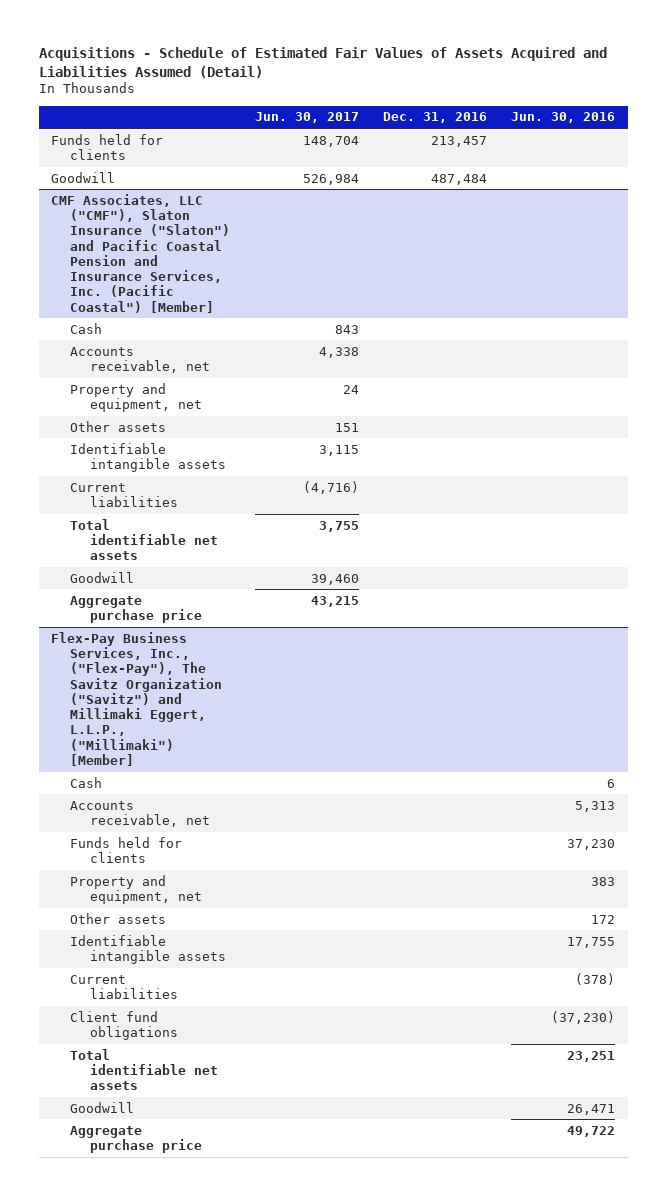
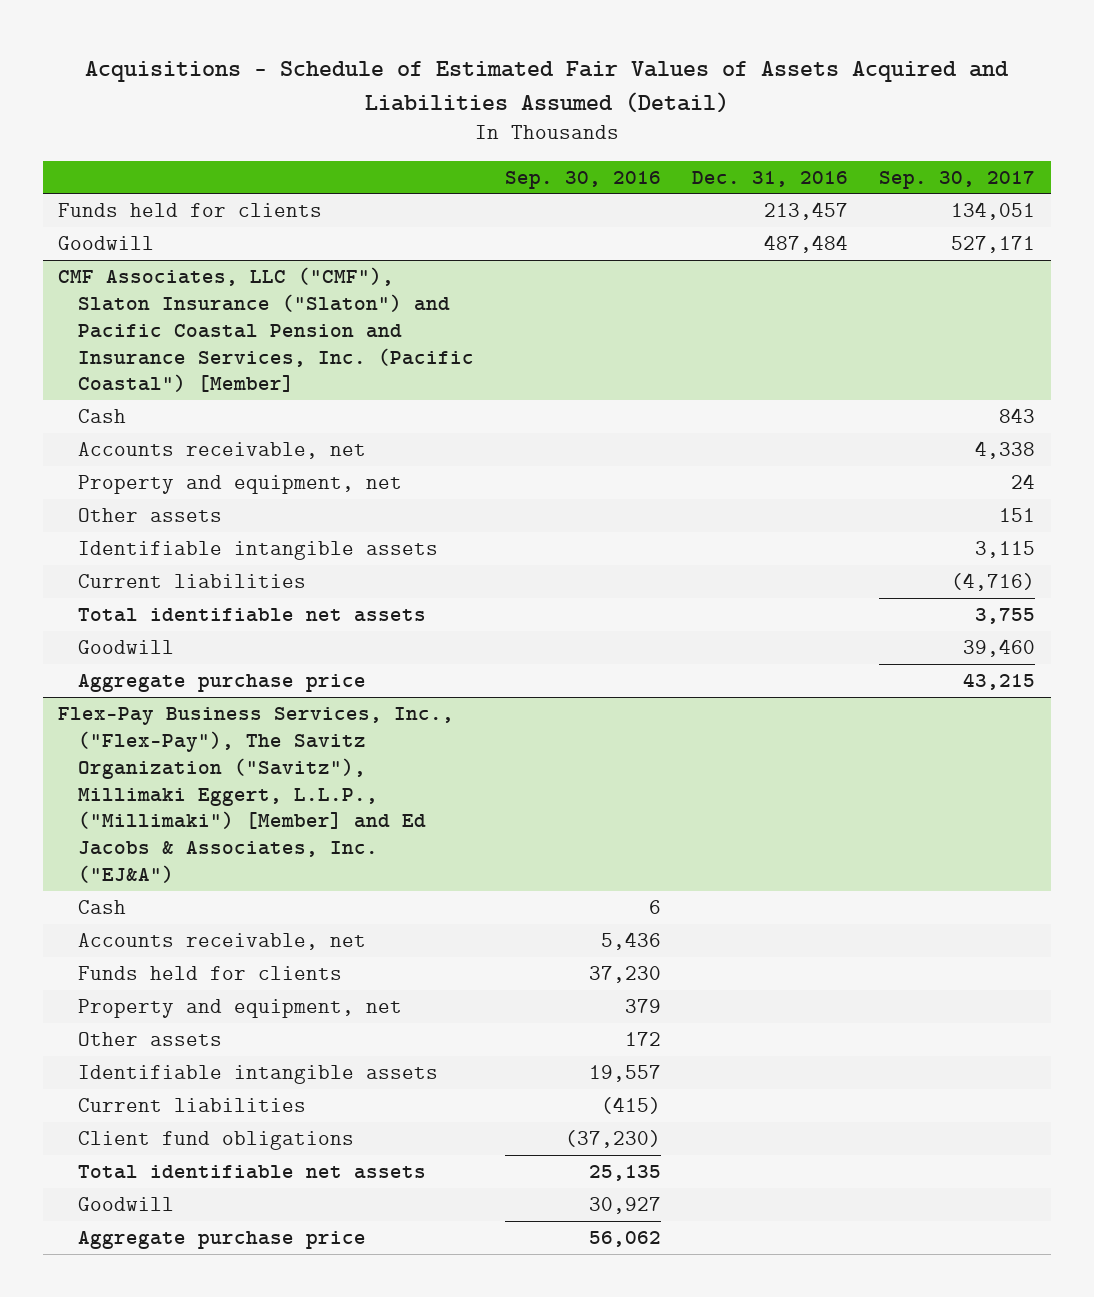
- | Jun. 30, 2017 | Dec. 31, 2016 | Jun. 30, 2016
+ | Sep. 30, 2016 | Dec. 31, 2016 | Sep. 30, 2017
- Flex-Pay Business Services, Inc., ("Flex-Pay"), The Savitz Organization ("Savitz") and Millimaki Eggert, L.L.P., ("Millimaki") [Member]
+ Flex-Pay Business Services, Inc., ("Flex-Pay"), The Savitz Organization ("Savitz"), Millimaki Eggert, L.L.P., ("Millimaki") [Member] and Ed Jacobs & Associates, Inc. ("EJ&A")

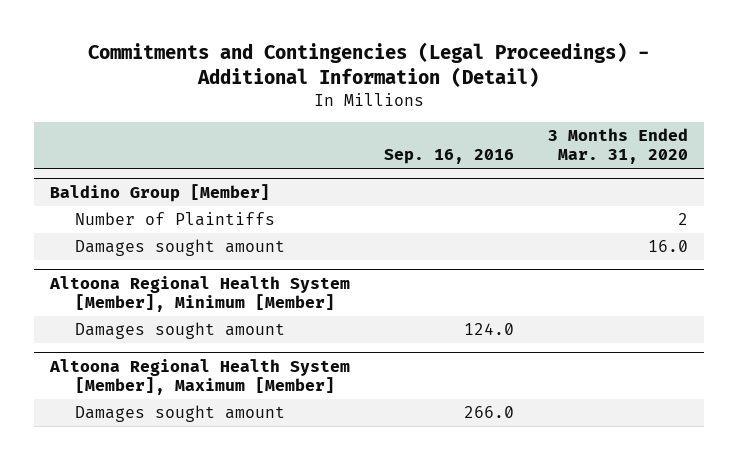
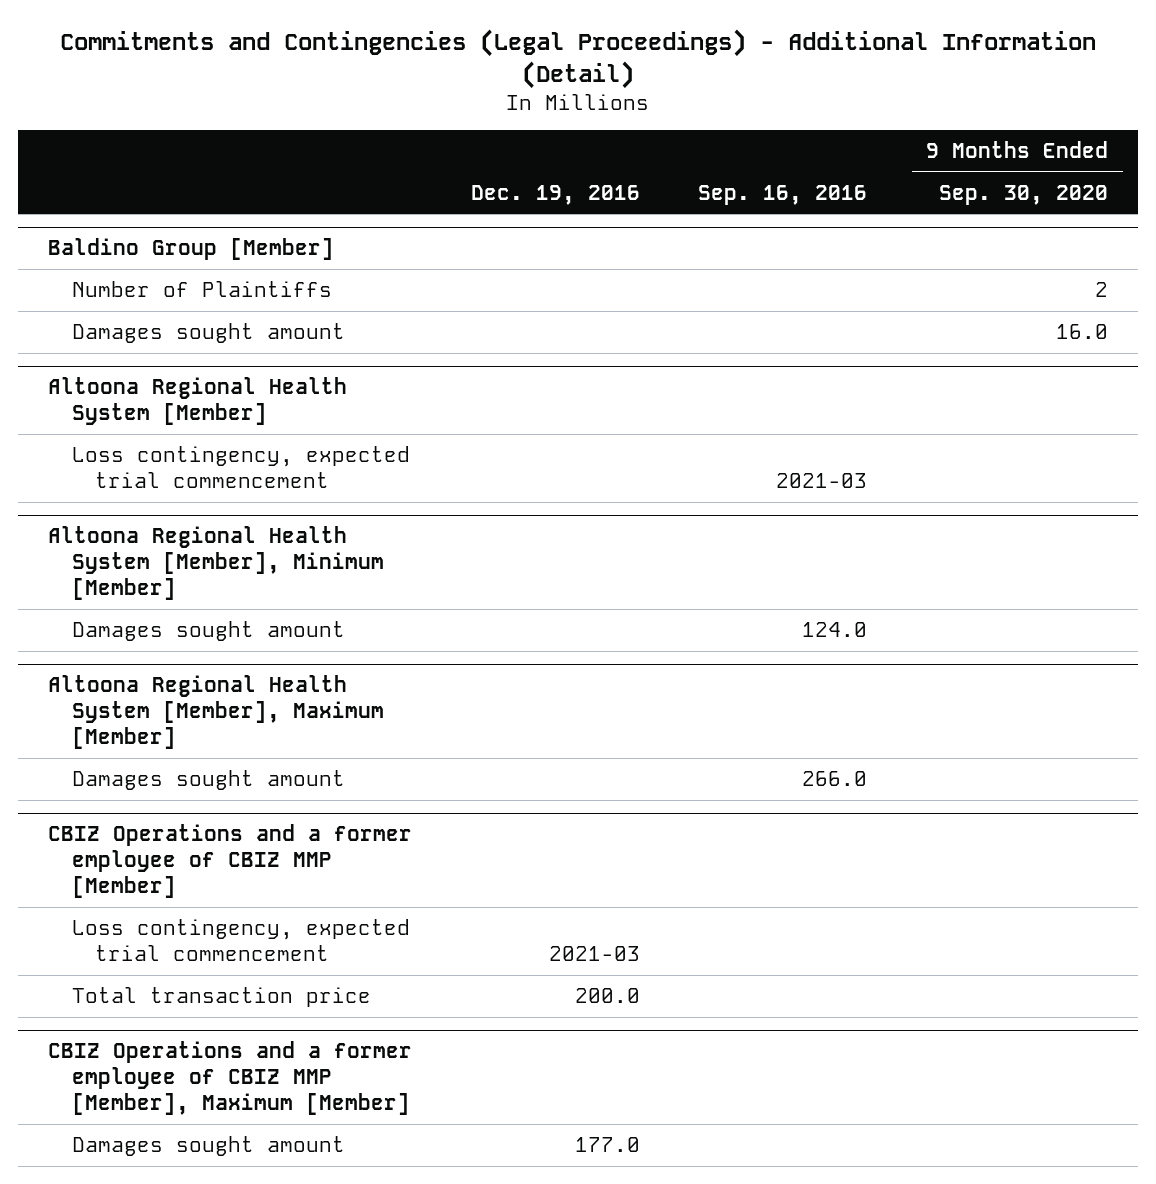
- | Sep. 16, 2016 | 3 Months Ended Mar. 31, 2020
+ | Dec. 19, 2016 | Sep. 16, 2016 | 9 Months Ended Sep. 30, 2020
+ Altoona Regional Health System [Member]
+ Loss contingency, expected trial commencement | | 2021-03 |
+ CBIZ Operations and a former employee of CBIZ MMP [Member]
+ Loss contingency, expected trial commencement | 2021-03 | |
+ Total transaction price | 200.0 | |
+ CBIZ Operations and a former employee of CBIZ MMP [Member], Maximum [Member]
+ Damages sought amount | 177.0 | |

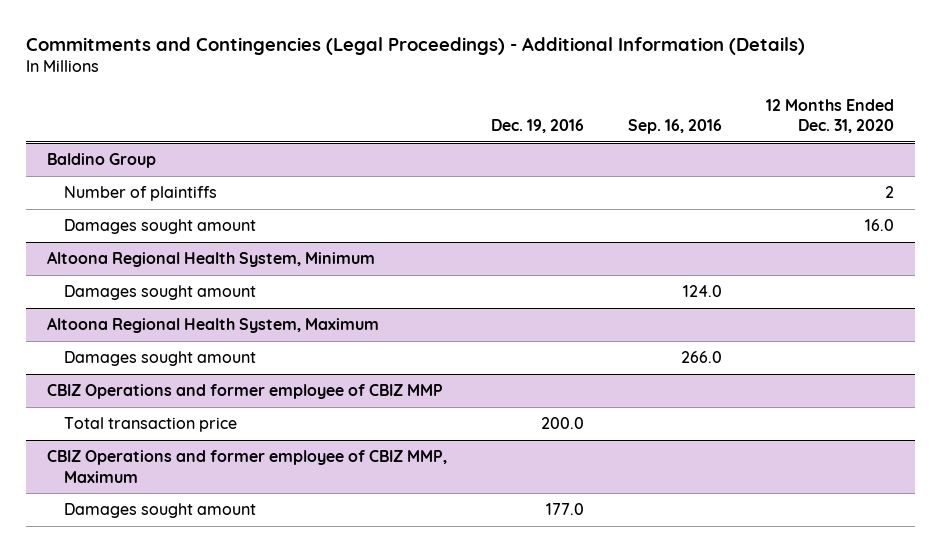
- Commitments and Contingencies (Legal Proceedings) - Additional Information (Detail)
+ Commitments and Contingencies (Legal Proceedings) - Additional Information (Details)
- | Dec. 19, 2016 | Sep. 16, 2016 | 9 Months Ended Sep. 30, 2020
+ | Dec. 19, 2016 | Sep. 16, 2016 | 12 Months Ended Dec. 31, 2020
- Baldino Group [Member]
- Number of Plaintiffs | | | 2
+ Baldino Group
+ Number of plaintiffs | | | 2
- Altoona Regional Health System [Member]
- Loss contingency, expected trial commencement | | 2021-03 |
- Altoona Regional Health System [Member], Minimum [Member]
+ Altoona Regional Health System, Minimum
- Altoona Regional Health System [Member], Maximum [Member]
+ Altoona Regional Health System, Maximum
- CBIZ Operations and a former employee of CBIZ MMP [Member]
- Loss contingency, expected trial commencement | 2021-03 | |
+ CBIZ Operations and former employee of CBIZ MMP
- CBIZ Operations and a former employee of CBIZ MMP [Member], Maximum [Member]
+ CBIZ Operations and former employee of CBIZ MMP, Maximum

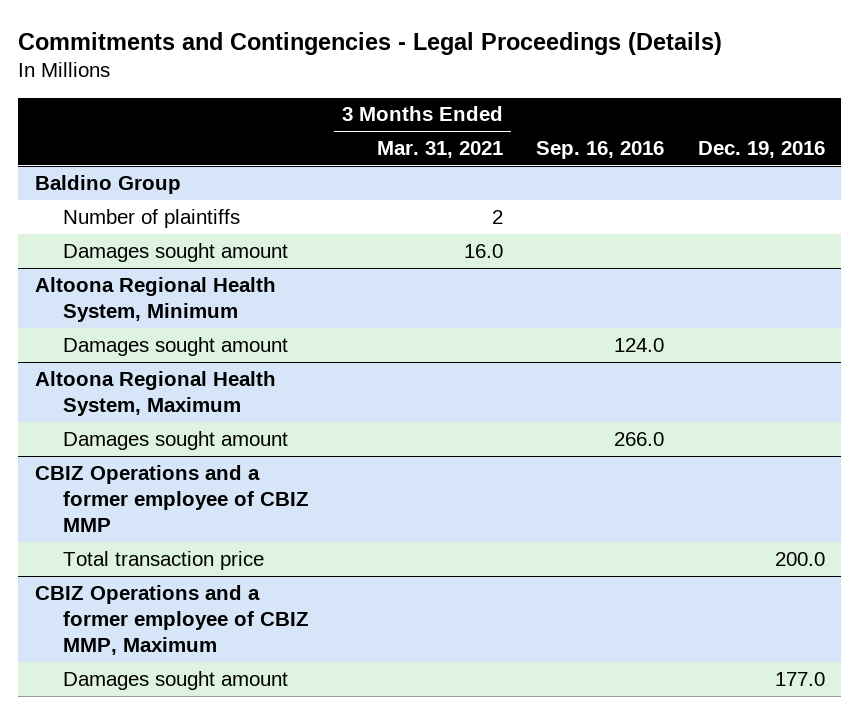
- Commitments and Contingencies (Legal Proceedings) - Additional Information (Details)
+ Commitments and Contingencies - Legal Proceedings (Details)
- | Dec. 19, 2016 | Sep. 16, 2016 | 12 Months Ended Dec. 31, 2020
+ | 3 Months Ended Mar. 31, 2021 | Sep. 16, 2016 | Dec. 19, 2016
- CBIZ Operations and former employee of CBIZ MMP
+ CBIZ Operations and a former employee of CBIZ MMP
- CBIZ Operations and former employee of CBIZ MMP, Maximum
+ CBIZ Operations and a former employee of CBIZ MMP, Maximum

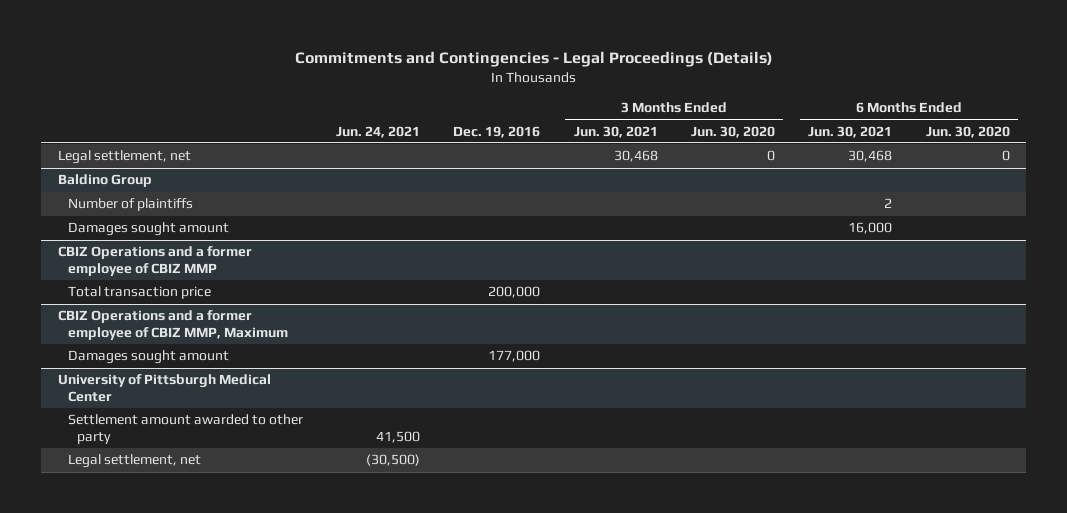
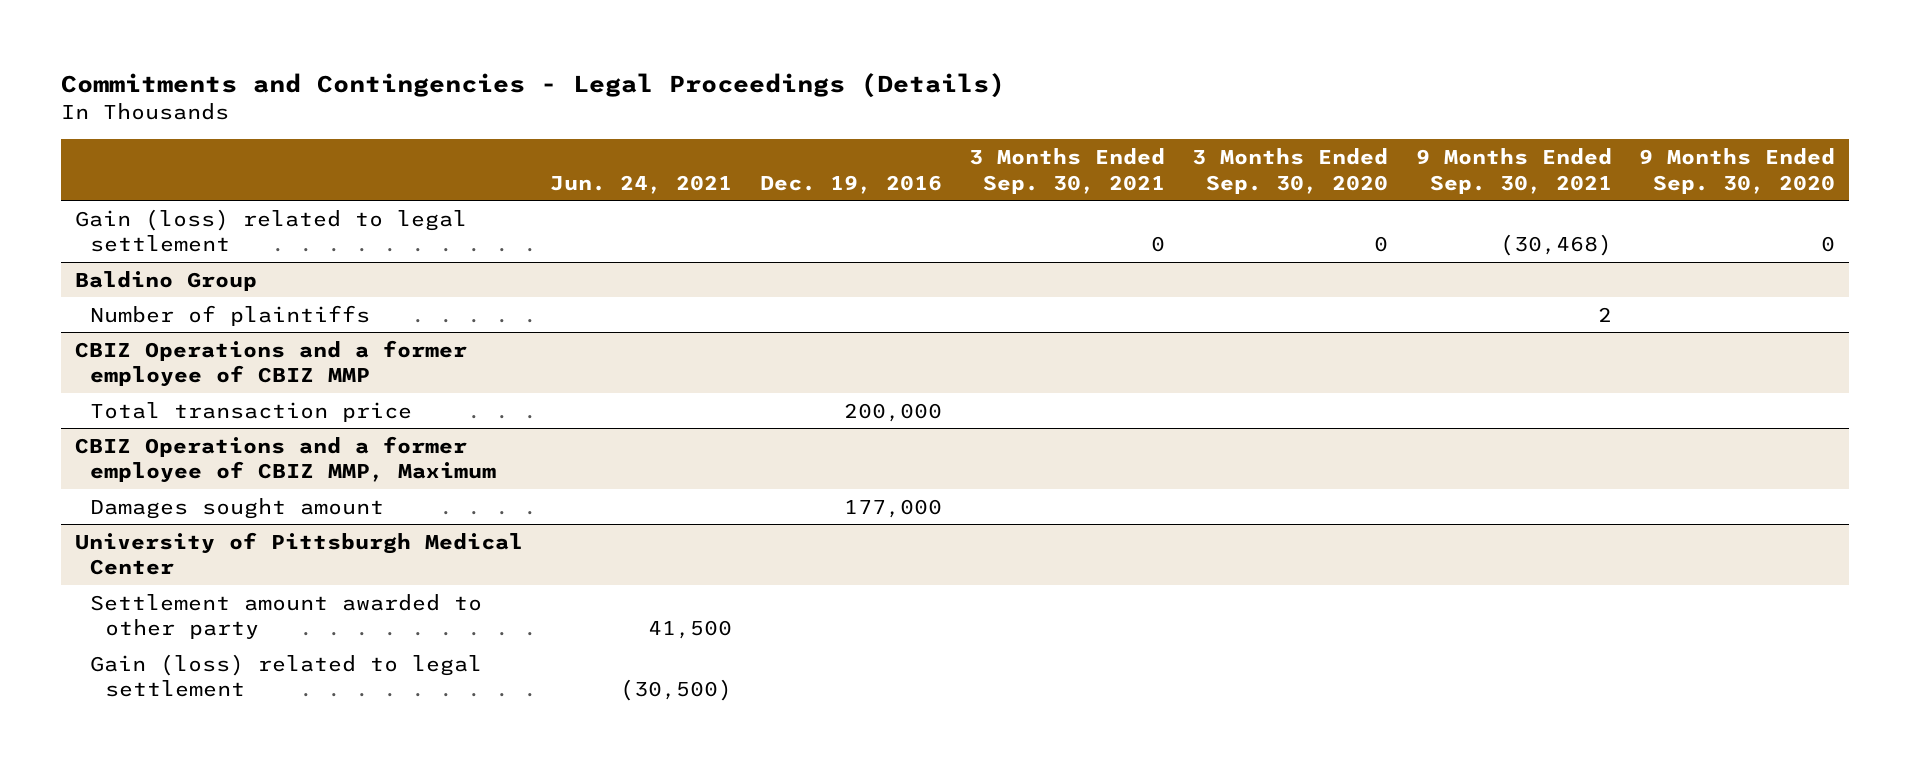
- | Jun. 24, 2021 | Dec. 19, 2016 | 3 Months Ended Jun. 30, 2021 | 3 Months Ended Jun. 30, 2020 | 6 Months Ended Jun. 30, 2021 | 6 Months Ended Jun. 30, 2020
+ | Jun. 24, 2021 | Dec. 19, 2016 | 3 Months Ended Sep. 30, 2021 | 3 Months Ended Sep. 30, 2020 | 9 Months Ended Sep. 30, 2021 | 9 Months Ended Sep. 30, 2020
- Legal settlement, net | | | 30,468 | 0 | 30,468 | 0
+ Gain (loss) related to legal settlement | | | 0 | 0 | (30,468) | 0
@ Baldino Group
- Damages sought amount | | | | | 16,000 |
@ University of Pittsburgh Medical Center
- Legal settlement, net | (30,500) | | | | |
+ Gain (loss) related to legal settlement | (30,500) | | | | |

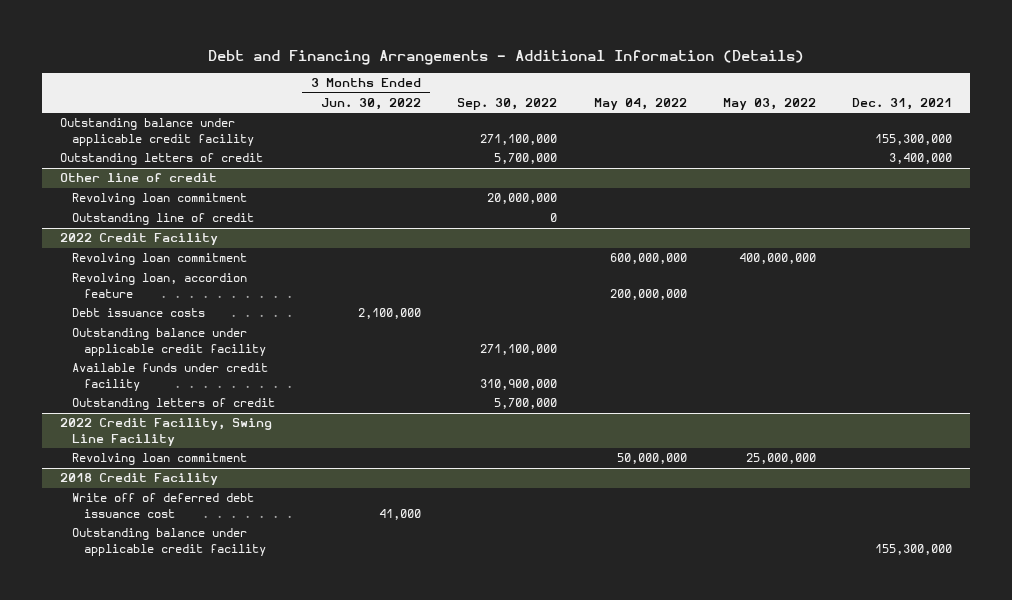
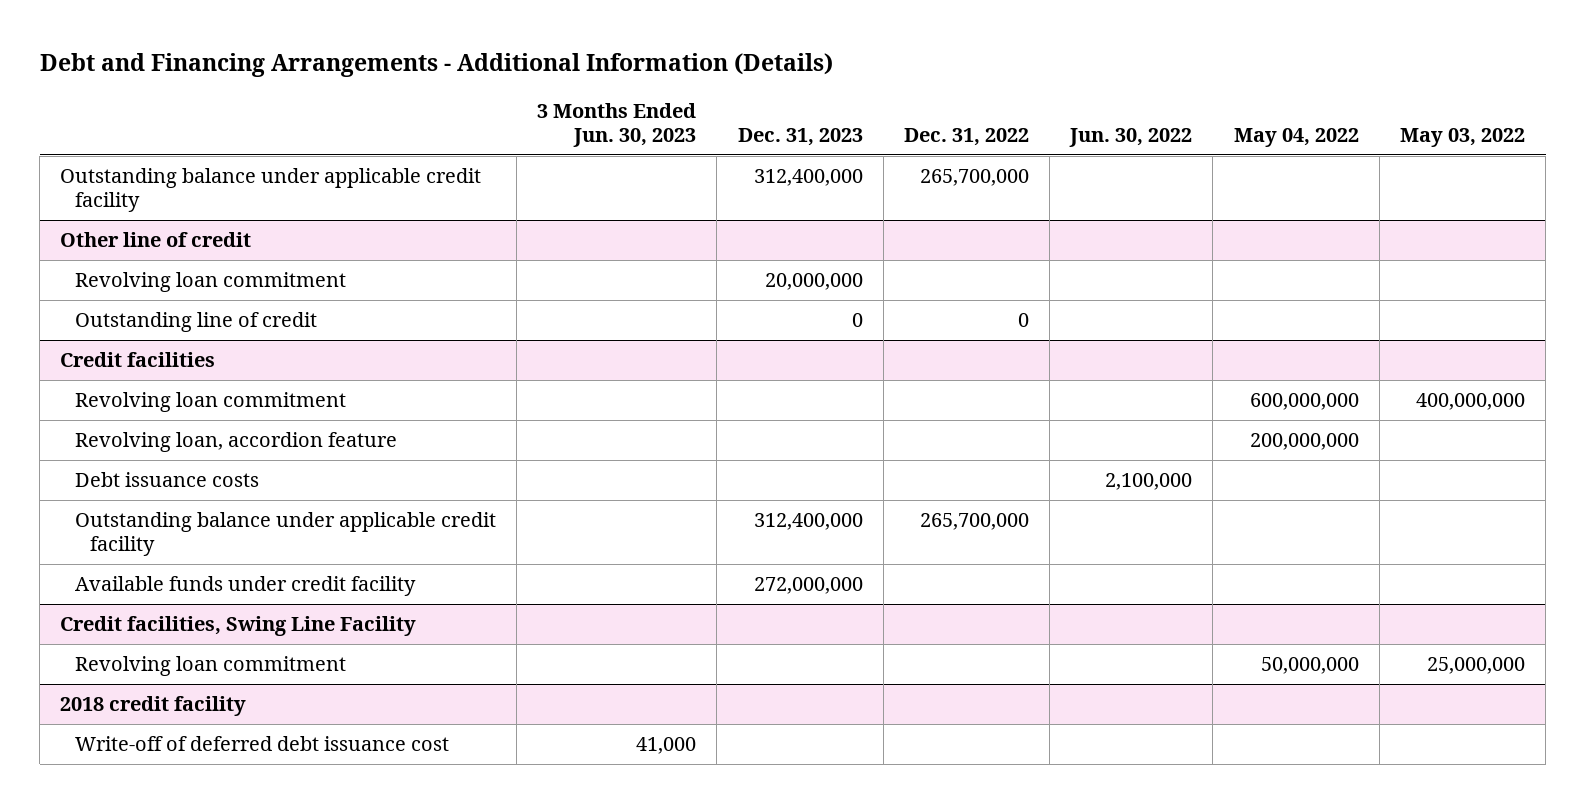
- | 3 Months Ended Jun. 30, 2022 | Sep. 30, 2022 | May 04, 2022 | May 03, 2022 | Dec. 31, 2021
+ | 3 Months Ended Jun. 30, 2023 | Dec. 31, 2023 | Dec. 31, 2022 | Jun. 30, 2022 | May 04, 2022 | May 03, 2022
- Outstanding letters of credit | | 5,700,000 | | | 3,400,000
- 2022 Credit Facility
+ Credit facilities
- Outstanding letters of credit | | 5,700,000 | | |
- 2022 Credit Facility, Swing Line Facility
+ Credit facilities, Swing Line Facility
- 2018 Credit Facility
- Write off of deferred debt issuance cost | 41,000 | | | |
- Outstanding balance under applicable credit facility | | | | | 155,300,000
+ 2018 credit facility
+ Write-off of deferred debt issuance cost | 41,000 | | | | |

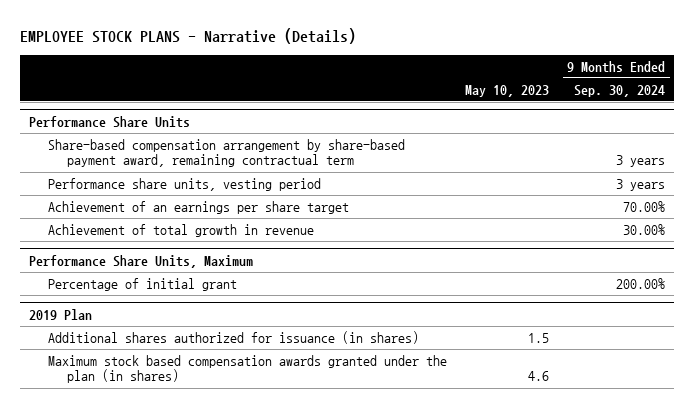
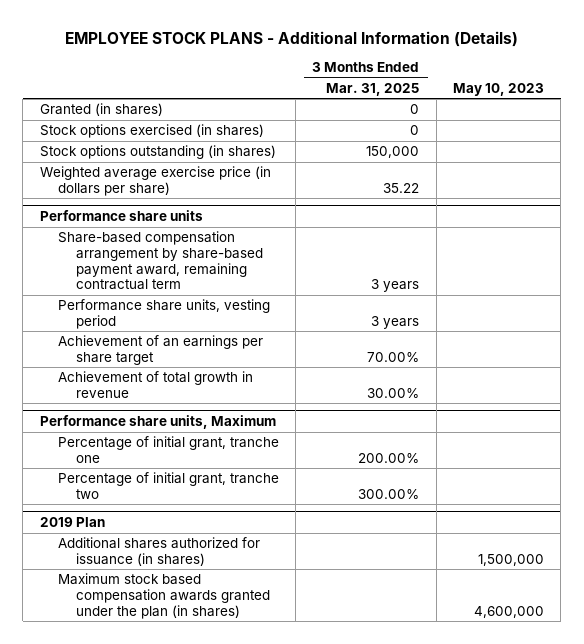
- EMPLOYEE STOCK PLANS - Narrative (Details)
+ EMPLOYEE STOCK PLANS - Additional Information (Details)
- | May 10, 2023 | 9 Months Ended Sep. 30, 2024
+ | 3 Months Ended Mar. 31, 2025 | May 10, 2023
- Performance Share Units
+ Granted (in shares) | 0 |
+ Stock options exercised (in shares) | 0 |
+ Stock options outstanding (in shares) | 150,000 |
+ Weighted average exercise price (in dollars per share) | 35.22 |
+ Performance share units
- Performance Share Units, Maximum
- Percentage of initial grant | | 200.00%
+ Performance share units, Maximum
+ Percentage of initial grant, tranche one | 200.00% |
+ Percentage of initial grant, tranche two | 300.00% |
@ 2019 Plan
- Additional shares authorized for issuance (in shares) | 1.5 |
- Maximum stock based compensation awards granted under the plan (in shares) | 4.6 |
+ Additional shares authorized for issuance (in shares) | | 1,500,000
+ Maximum stock based compensation awards granted under the plan (in shares) | | 4,600,000

